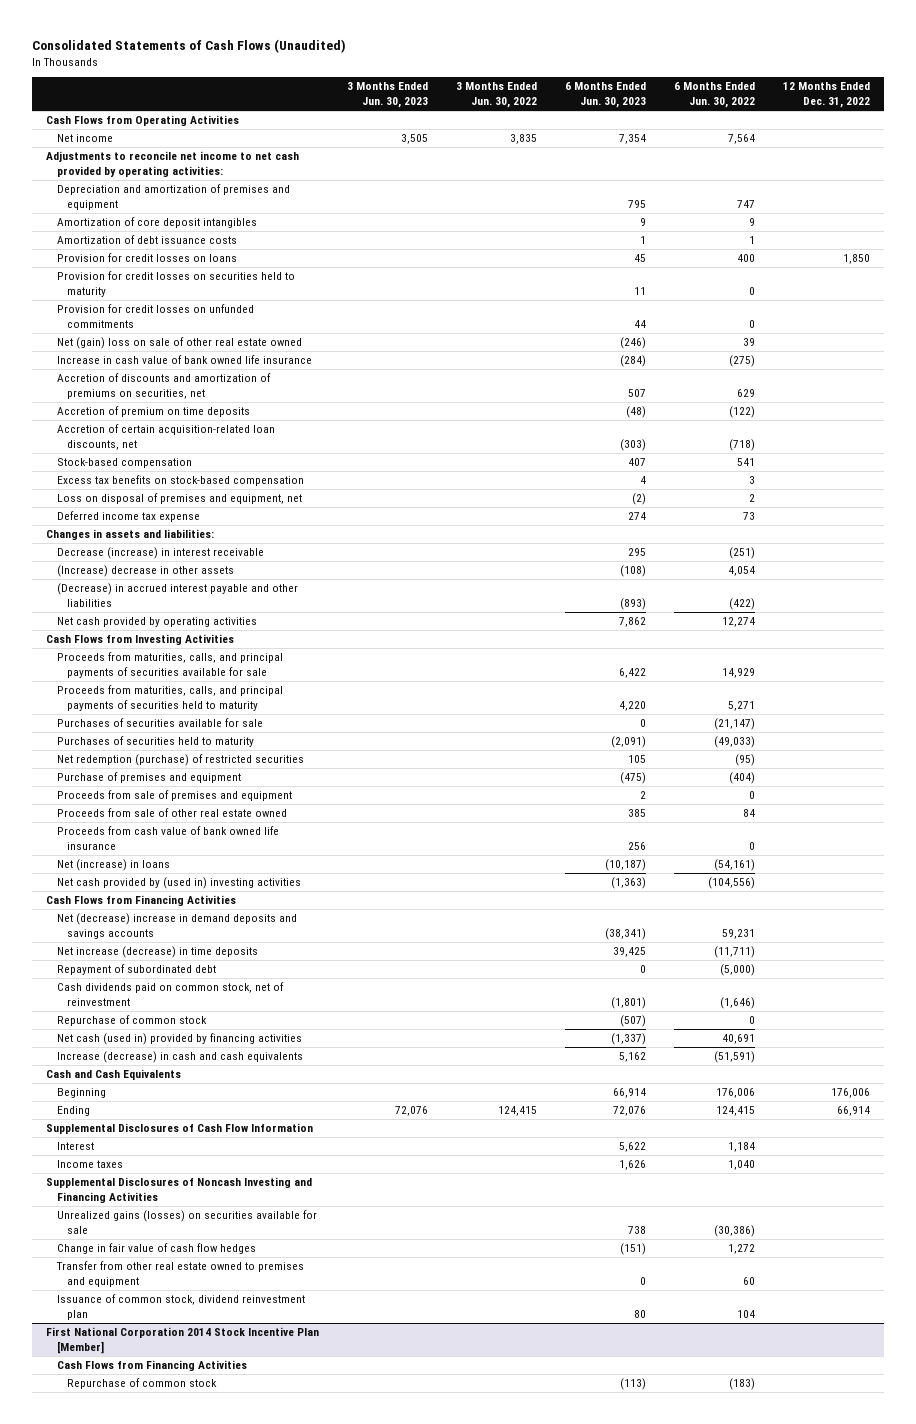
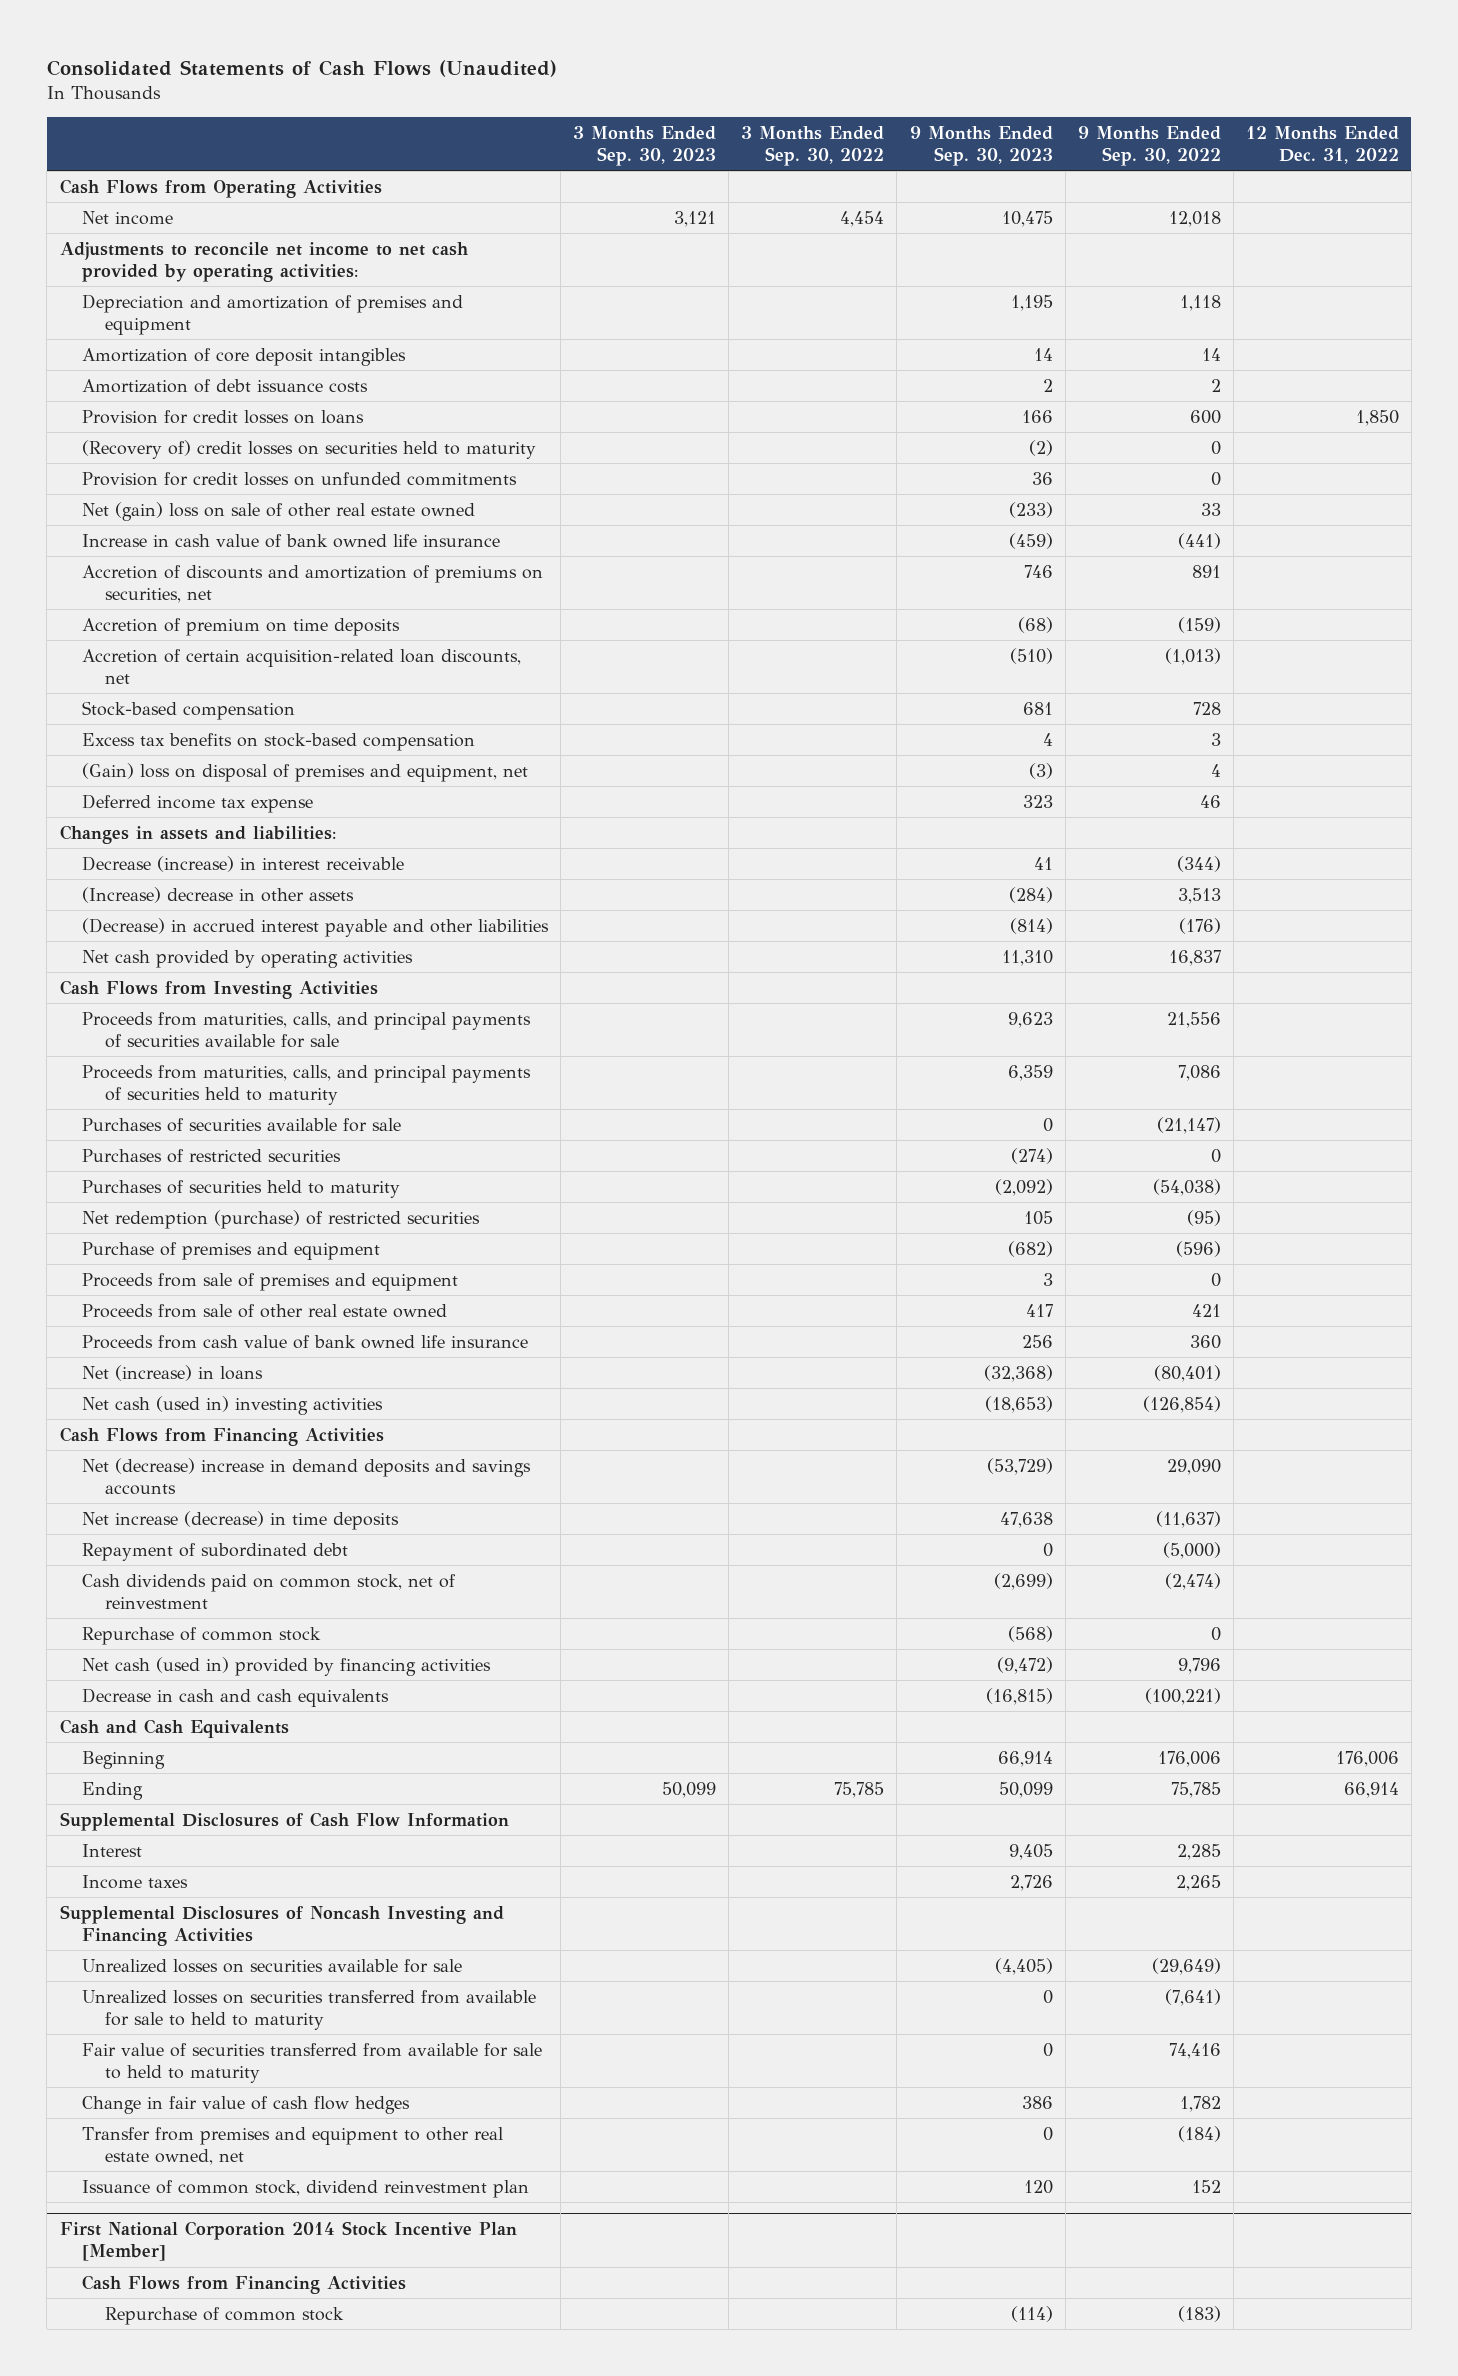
- | 3 Months Ended Jun. 30, 2023 | 3 Months Ended Jun. 30, 2022 | 6 Months Ended Jun. 30, 2023 | 6 Months Ended Jun. 30, 2022 | 12 Months Ended Dec. 31, 2022
+ | 3 Months Ended Sep. 30, 2023 | 3 Months Ended Sep. 30, 2022 | 9 Months Ended Sep. 30, 2023 | 9 Months Ended Sep. 30, 2022 | 12 Months Ended Dec. 31, 2022
- Provision for credit losses on securities held to maturity | | | 11 | 0 |
+ (Recovery of) credit losses on securities held to maturity | | | (2) | 0 |
- Loss on disposal of premises and equipment, net | | | (2) | 2 |
+ (Gain) loss on disposal of premises and equipment, net | | | (3) | 4 |
+ Purchases of restricted securities | | | (274) | 0 |
- Net cash provided by (used in) investing activities | | | (1,363) | (104,556) |
+ Net cash (used in) investing activities | | | (18,653) | (126,854) |
- Increase (decrease) in cash and cash equivalents | | | 5,162 | (51,591) |
+ Decrease in cash and cash equivalents | | | (16,815) | (100,221) |
- Unrealized gains (losses) on securities available for sale | | | 738 | (30,386) |
+ Unrealized losses on securities available for sale | | | (4,405) | (29,649) |
+ Unrealized losses on securities transferred from available for sale to held to maturity | | | 0 | (7,641) |
+ Fair value of securities transferred from available for sale to held to maturity | | | 0 | 74,416 |
- Transfer from other real estate owned to premises and equipment | | | 0 | 60 |
+ Transfer from premises and equipment to other real estate owned, net | | | 0 | (184) |

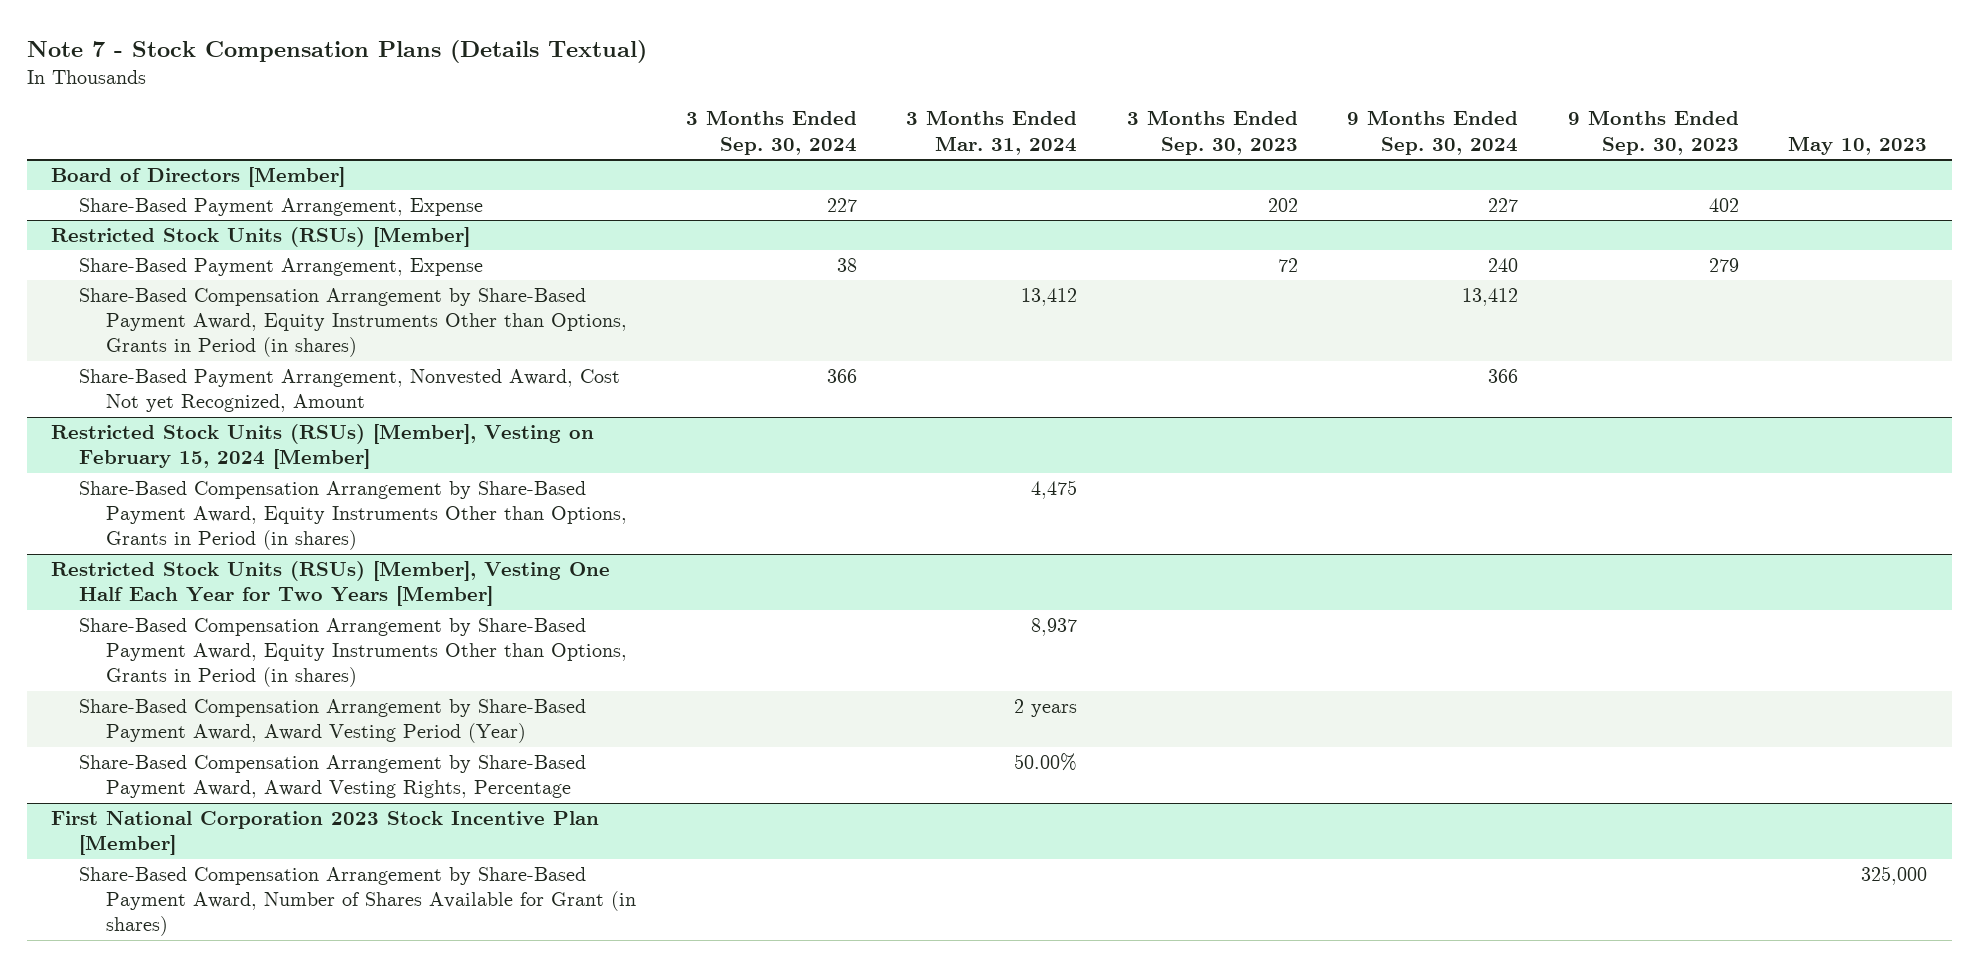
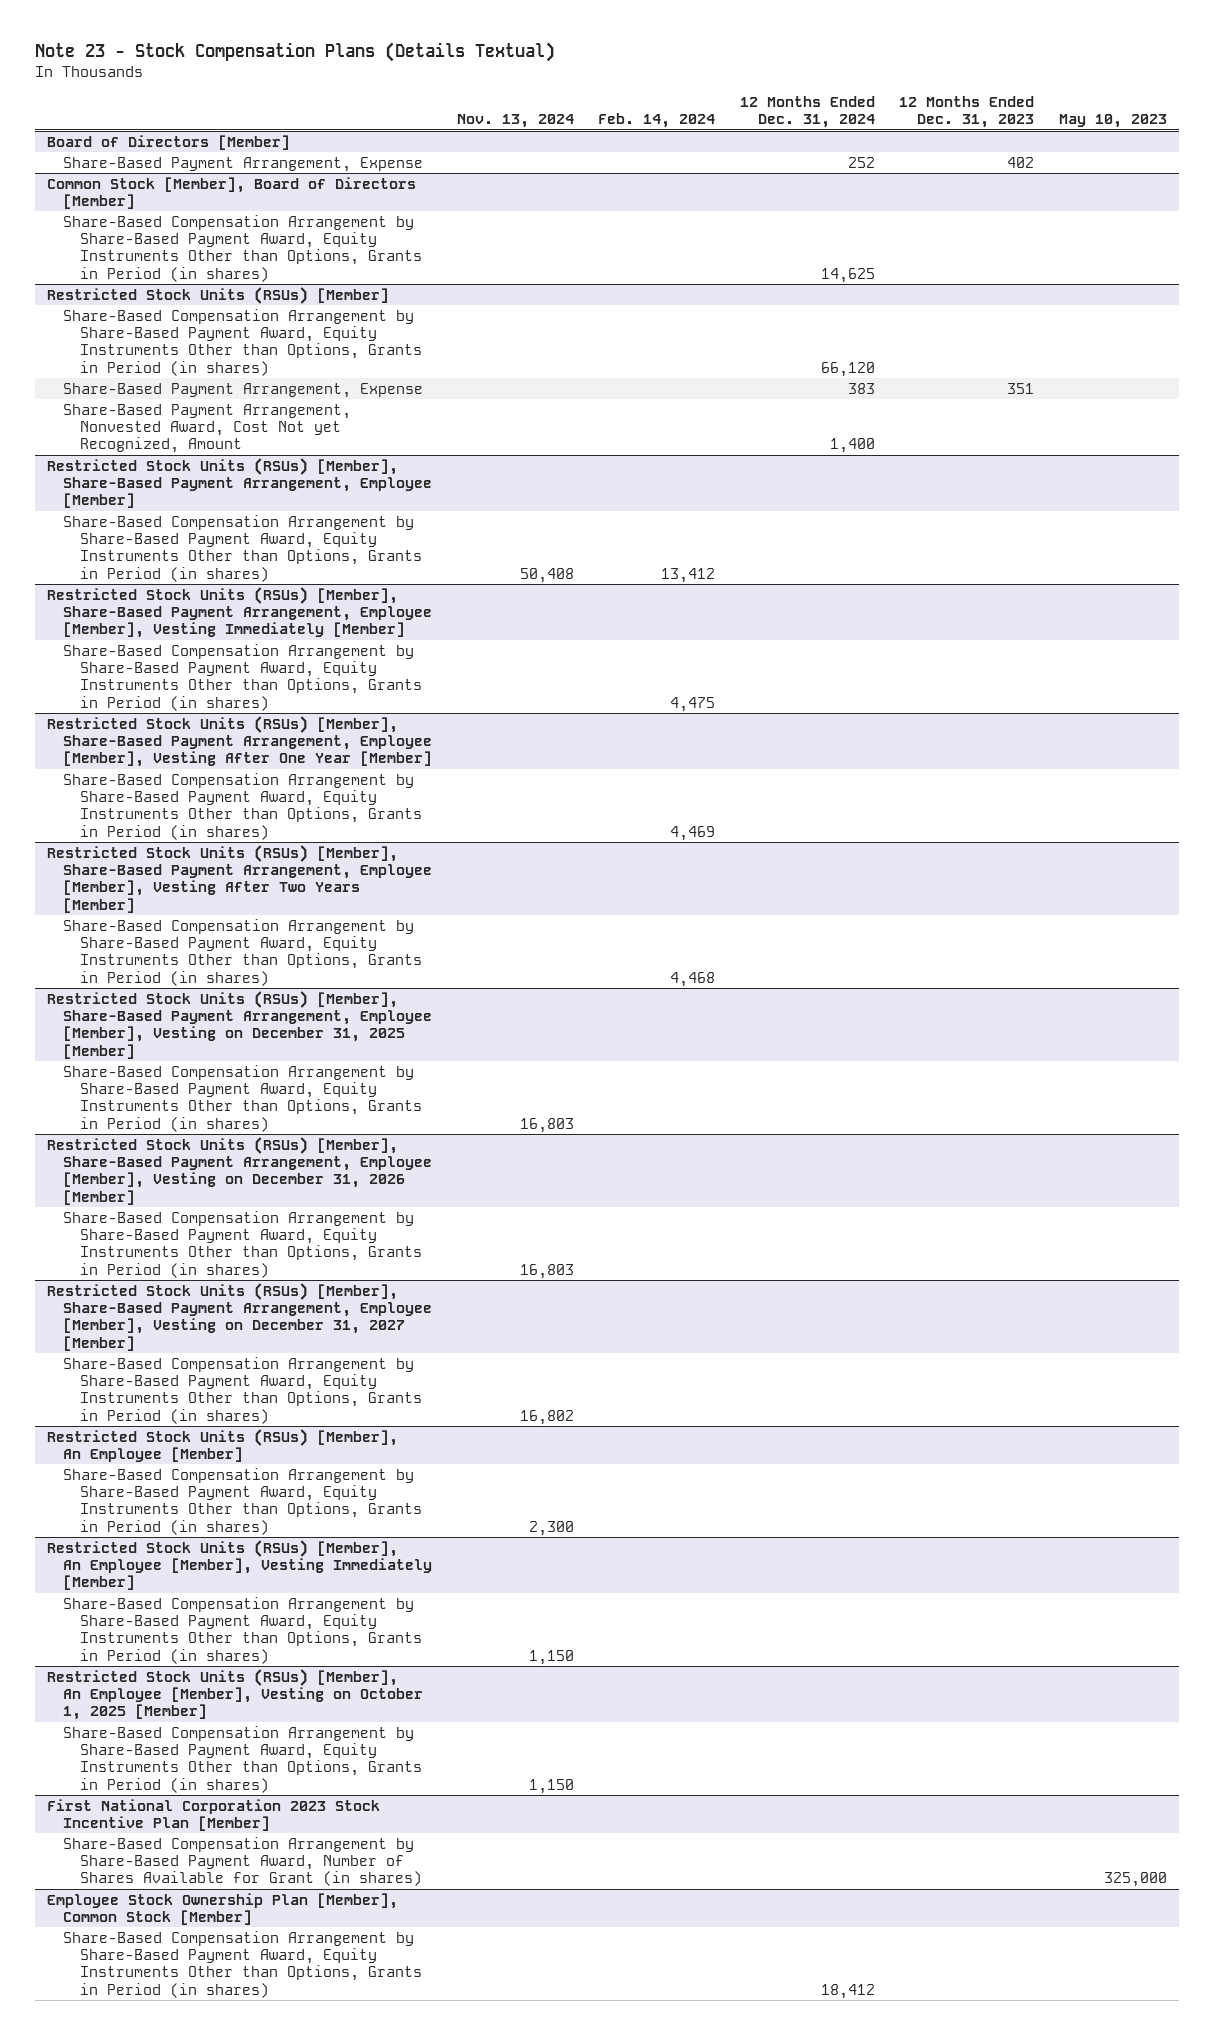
- Note 7 - Stock Compensation Plans (Details Textual)
+ Note 23 - Stock Compensation Plans (Details Textual)
- | 3 Months Ended Sep. 30, 2024 | 3 Months Ended Mar. 31, 2024 | 3 Months Ended Sep. 30, 2023 | 9 Months Ended Sep. 30, 2024 | 9 Months Ended Sep. 30, 2023 | May 10, 2023
+ | Nov. 13, 2024 | Feb. 14, 2024 | 12 Months Ended Dec. 31, 2024 | 12 Months Ended Dec. 31, 2023 | May 10, 2023
+ Common Stock [Member], Board of Directors [Member]
+ Share-Based Compensation Arrangement by Share-Based Payment Award, Equity Instruments Other than Options, Grants in Period (in shares) | | | 14,625 | |
@ Restricted Stock Units (RSUs) [Member]
moved down: Share-Based Payment Arrangement, Expense | | | 383 | 351 |
- Restricted Stock Units (RSUs) [Member], Vesting on February 15, 2024 [Member]
- Share-Based Compensation Arrangement by Share-Based Payment Award, Equity Instruments Other than Options, Grants in Period (in shares) | | 4,475 | | | |
- Restricted Stock Units (RSUs) [Member], Vesting One Half Each Year for Two Years [Member]
- Share-Based Compensation Arrangement by Share-Based Payment Award, Equity Instruments Other than Options, Grants in Period (in shares) | | 8,937 | | | |
- Share-Based Compensation Arrangement by Share-Based Payment Award, Award Vesting Period (Year) | | 2 years | | | |
- Share-Based Compensation Arrangement by Share-Based Payment Award, Award Vesting Rights, Percentage | | 50.00% | | | |
+ Restricted Stock Units (RSUs) [Member], Share-Based Payment Arrangement, Employee [Member]
+ Share-Based Compensation Arrangement by Share-Based Payment Award, Equity Instruments Other than Options, Grants in Period (in shares) | 50,408 | 13,412 | | |
+ Restricted Stock Units (RSUs) [Member], Share-Based Payment Arrangement, Employee [Member], Vesting Immediately [Member]
+ Share-Based Compensation Arrangement by Share-Based Payment Award, Equity Instruments Other than Options, Grants in Period (in shares) | | 4,475 | | |
+ Restricted Stock Units (RSUs) [Member], Share-Based Payment Arrangement, Employee [Member], Vesting After One Year [Member]
+ Share-Based Compensation Arrangement by Share-Based Payment Award, Equity Instruments Other than Options, Grants in Period (in shares) | | 4,469 | | |
+ Restricted Stock Units (RSUs) [Member], Share-Based Payment Arrangement, Employee [Member], Vesting After Two Years [Member]
+ Share-Based Compensation Arrangement by Share-Based Payment Award, Equity Instruments Other than Options, Grants in Period (in shares) | | 4,468 | | |
+ Restricted Stock Units (RSUs) [Member], Share-Based Payment Arrangement, Employee [Member], Vesting on December 31, 2025 [Member]
+ Share-Based Compensation Arrangement by Share-Based Payment Award, Equity Instruments Other than Options, Grants in Period (in shares) | 16,803 | | | |
+ Restricted Stock Units (RSUs) [Member], Share-Based Payment Arrangement, Employee [Member], Vesting on December 31, 2026 [Member]
+ Share-Based Compensation Arrangement by Share-Based Payment Award, Equity Instruments Other than Options, Grants in Period (in shares) | 16,803 | | | |
+ Restricted Stock Units (RSUs) [Member], Share-Based Payment Arrangement, Employee [Member], Vesting on December 31, 2027 [Member]
+ Share-Based Compensation Arrangement by Share-Based Payment Award, Equity Instruments Other than Options, Grants in Period (in shares) | 16,802 | | | |
+ Restricted Stock Units (RSUs) [Member], An Employee [Member]
+ Share-Based Compensation Arrangement by Share-Based Payment Award, Equity Instruments Other than Options, Grants in Period (in shares) | 2,300 | | | |
+ Restricted Stock Units (RSUs) [Member], An Employee [Member], Vesting Immediately [Member]
+ Share-Based Compensation Arrangement by Share-Based Payment Award, Equity Instruments Other than Options, Grants in Period (in shares) | 1,150 | | | |
+ Restricted Stock Units (RSUs) [Member], An Employee [Member], Vesting on October 1, 2025 [Member]
+ Share-Based Compensation Arrangement by Share-Based Payment Award, Equity Instruments Other than Options, Grants in Period (in shares) | 1,150 | | | |
+ Employee Stock Ownership Plan [Member], Common Stock [Member]
+ Share-Based Compensation Arrangement by Share-Based Payment Award, Equity Instruments Other than Options, Grants in Period (in shares) | | | 18,412 | |

